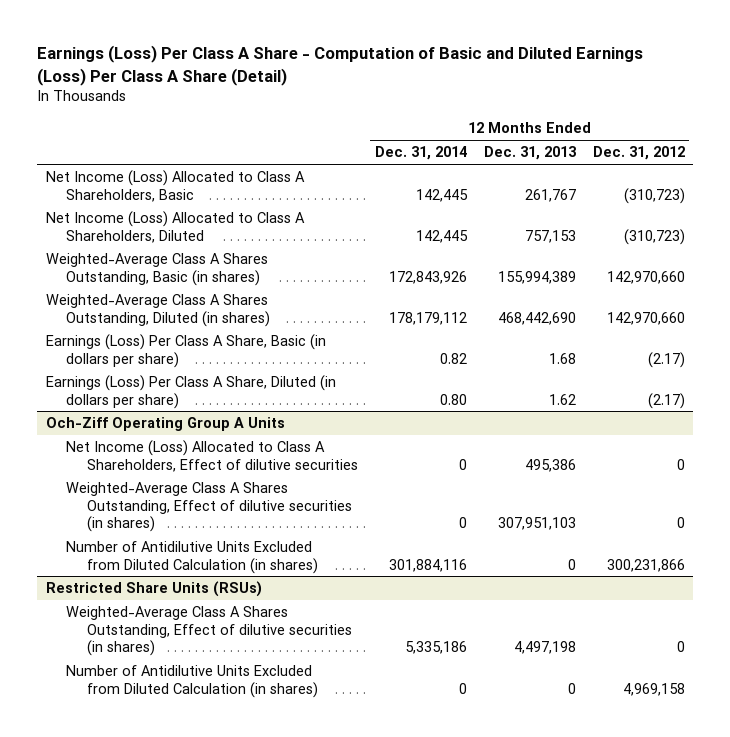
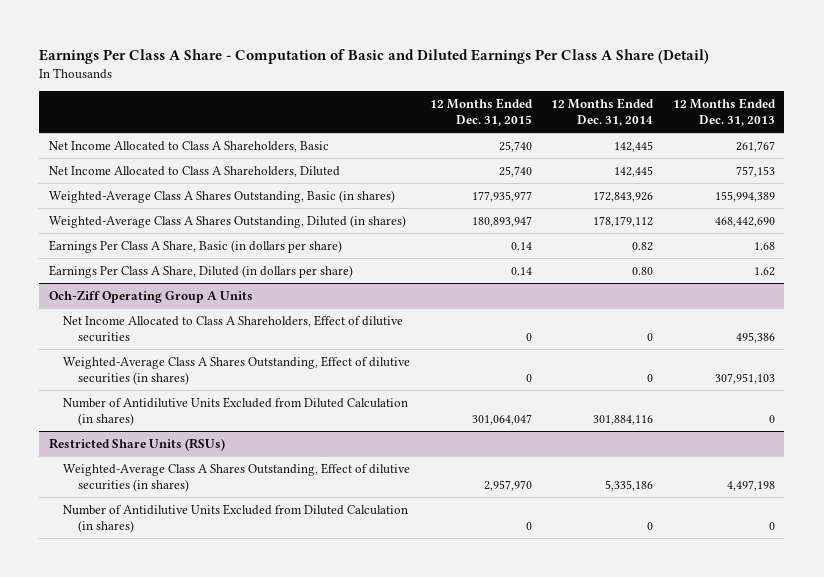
- Earnings (Loss) Per Class A Share - Computation of Basic and Diluted Earnings (Loss) Per Class A Share (Detail)
+ Earnings Per Class A Share - Computation of Basic and Diluted Earnings Per Class A Share (Detail)
- | 12 Months Ended Dec. 31, 2014 | 12 Months Ended Dec. 31, 2013 | 12 Months Ended Dec. 31, 2012
+ | 12 Months Ended Dec. 31, 2015 | 12 Months Ended Dec. 31, 2014 | 12 Months Ended Dec. 31, 2013
- Net Income (Loss) Allocated to Class A Shareholders, Basic | 142,445 | 261,767 | (310,723)
- Net Income (Loss) Allocated to Class A Shareholders, Diluted | 142,445 | 757,153 | (310,723)
+ Net Income Allocated to Class A Shareholders, Basic | 25,740 | 142,445 | 261,767
+ Net Income Allocated to Class A Shareholders, Diluted | 25,740 | 142,445 | 757,153
- Earnings (Loss) Per Class A Share, Basic (in dollars per share) | 0.82 | 1.68 | (2.17)
- Earnings (Loss) Per Class A Share, Diluted (in dollars per share) | 0.80 | 1.62 | (2.17)
+ Earnings Per Class A Share, Basic (in dollars per share) | 0.14 | 0.82 | 1.68
+ Earnings Per Class A Share, Diluted (in dollars per share) | 0.14 | 0.80 | 1.62
@ Och-Ziff Operating Group A Units
- Net Income (Loss) Allocated to Class A Shareholders, Effect of dilutive securities | 0 | 495,386 | 0
+ Net Income Allocated to Class A Shareholders, Effect of dilutive securities | 0 | 0 | 495,386

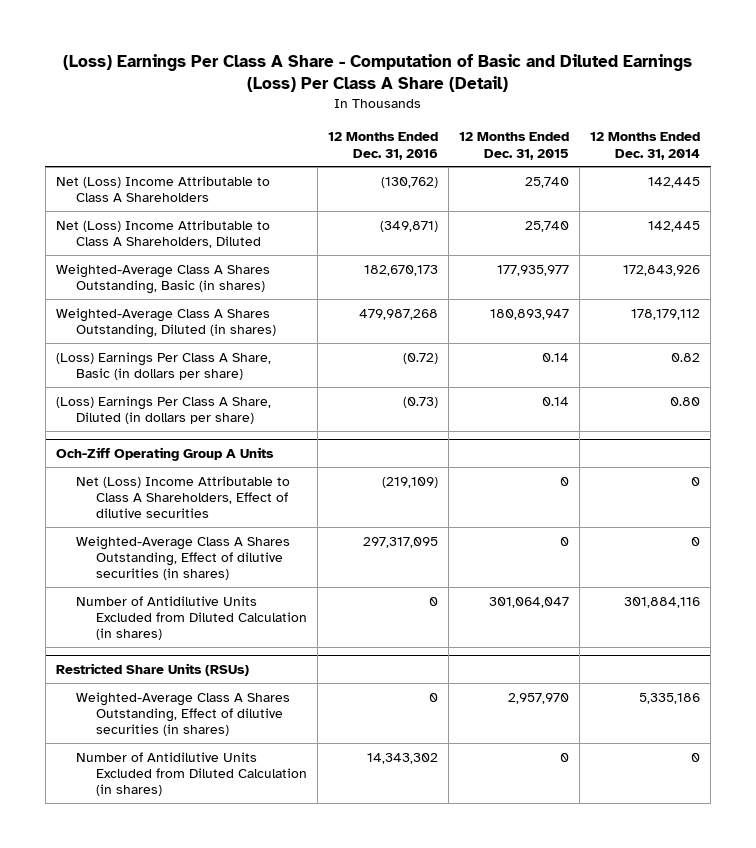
- Earnings Per Class A Share - Computation of Basic and Diluted Earnings Per Class A Share (Detail)
+ (Loss) Earnings Per Class A Share - Computation of Basic and Diluted Earnings (Loss) Per Class A Share (Detail)
- | 12 Months Ended Dec. 31, 2015 | 12 Months Ended Dec. 31, 2014 | 12 Months Ended Dec. 31, 2013
+ | 12 Months Ended Dec. 31, 2016 | 12 Months Ended Dec. 31, 2015 | 12 Months Ended Dec. 31, 2014
- Net Income Allocated to Class A Shareholders, Basic | 25,740 | 142,445 | 261,767
- Net Income Allocated to Class A Shareholders, Diluted | 25,740 | 142,445 | 757,153
+ Net (Loss) Income Attributable to Class A Shareholders | (130,762) | 25,740 | 142,445
+ Net (Loss) Income Attributable to Class A Shareholders, Diluted | (349,871) | 25,740 | 142,445
- Earnings Per Class A Share, Basic (in dollars per share) | 0.14 | 0.82 | 1.68
- Earnings Per Class A Share, Diluted (in dollars per share) | 0.14 | 0.80 | 1.62
+ (Loss) Earnings Per Class A Share, Basic (in dollars per share) | (0.72) | 0.14 | 0.82
+ (Loss) Earnings Per Class A Share, Diluted (in dollars per share) | (0.73) | 0.14 | 0.80
@ Och-Ziff Operating Group A Units
- Net Income Allocated to Class A Shareholders, Effect of dilutive securities | 0 | 0 | 495,386
+ Net (Loss) Income Attributable to Class A Shareholders, Effect of dilutive securities | (219,109) | 0 | 0

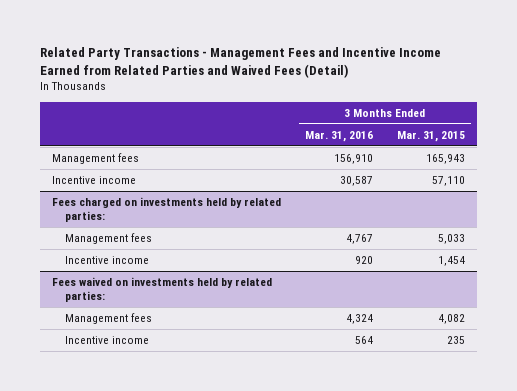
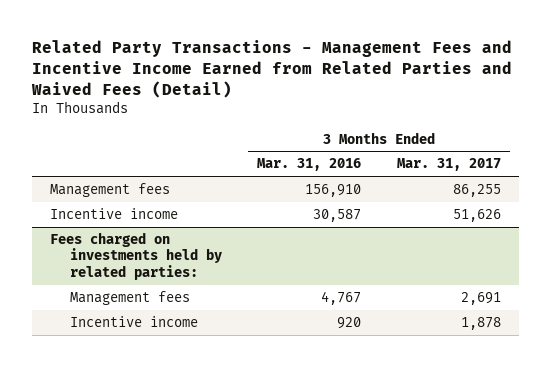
- | 3 Months Ended Mar. 31, 2016 | 3 Months Ended Mar. 31, 2015
+ | 3 Months Ended Mar. 31, 2016 | 3 Months Ended Mar. 31, 2017
- Fees waived on investments held by related parties:
- Management fees | 4,324 | 4,082
- Incentive income | 564 | 235

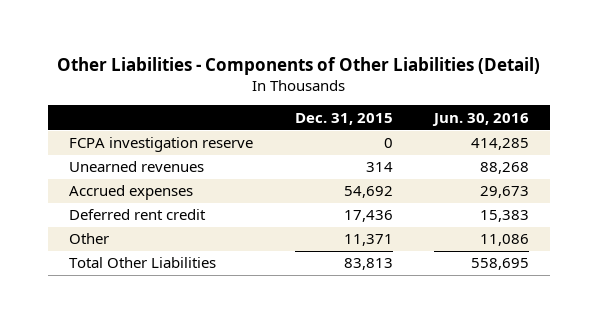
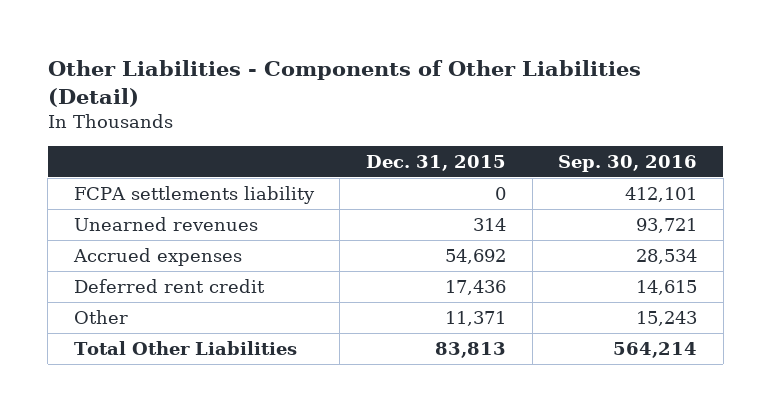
- | Dec. 31, 2015 | Jun. 30, 2016
+ | Dec. 31, 2015 | Sep. 30, 2016
- FCPA investigation reserve | 0 | 414,285
+ FCPA settlements liability | 0 | 412,101

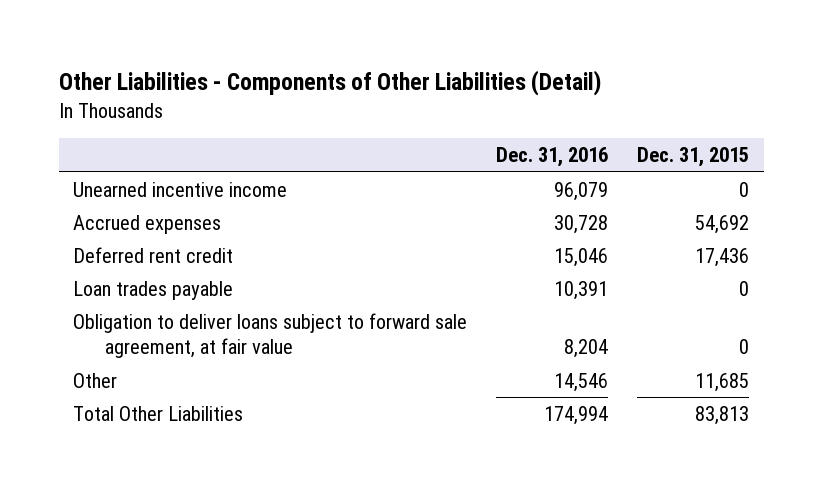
- | Dec. 31, 2015 | Sep. 30, 2016
+ | Dec. 31, 2016 | Dec. 31, 2015
- FCPA settlements liability | 0 | 412,101
- Unearned revenues | 314 | 93,721
+ Unearned incentive income | 96,079 | 0
- Other | 11,371 | 15,243
+ Loan trades payable | 10,391 | 0
+ Obligation to deliver loans subject to forward sale agreement, at fair value | 8,204 | 0
+ Other | 14,546 | 11,685

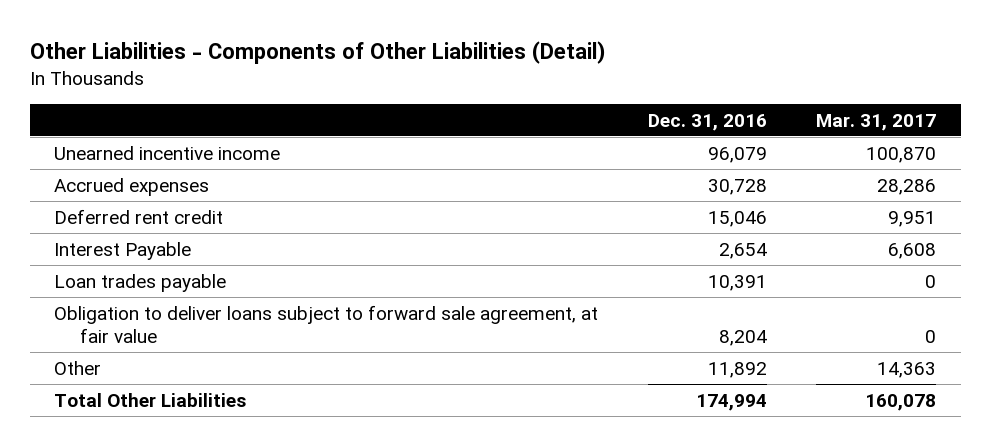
- | Dec. 31, 2016 | Dec. 31, 2015
+ | Dec. 31, 2016 | Mar. 31, 2017
+ Interest Payable | 2,654 | 6,608
- Other | 14,546 | 11,685
+ Other | 11,892 | 14,363

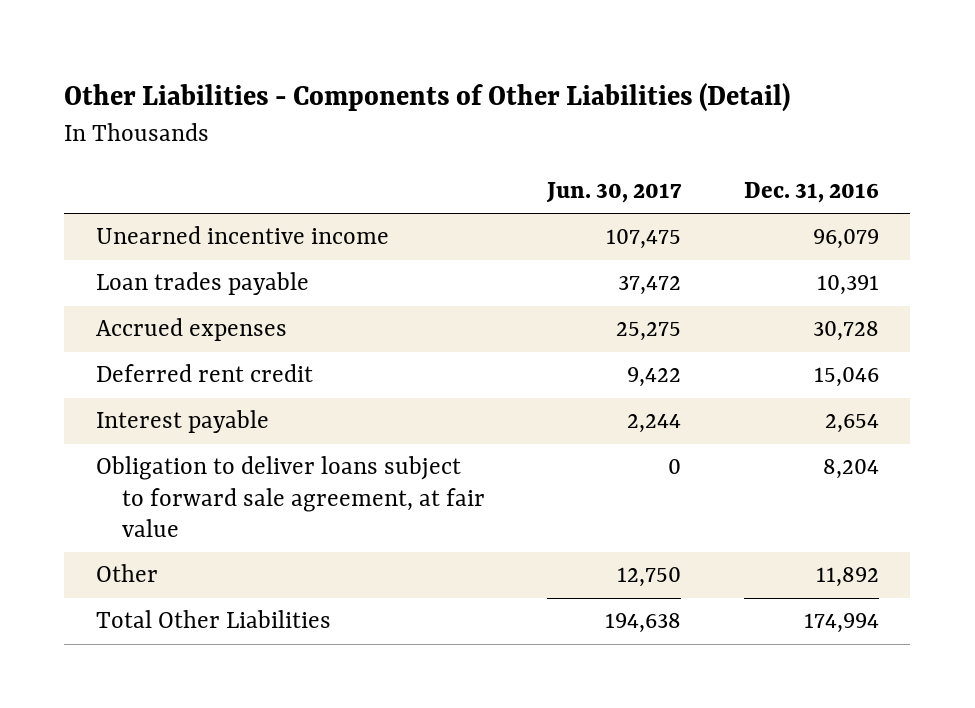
- | Dec. 31, 2016 | Mar. 31, 2017
+ | Jun. 30, 2017 | Dec. 31, 2016
moved up: Loan trades payable | 37,472 | 10,391
- Interest Payable | 2,654 | 6,608
+ Interest payable | 2,244 | 2,654

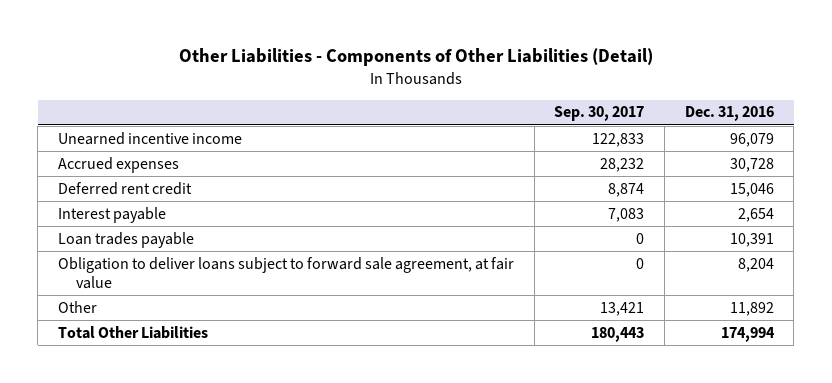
- | Jun. 30, 2017 | Dec. 31, 2016
+ | Sep. 30, 2017 | Dec. 31, 2016
moved down: Loan trades payable | 0 | 10,391

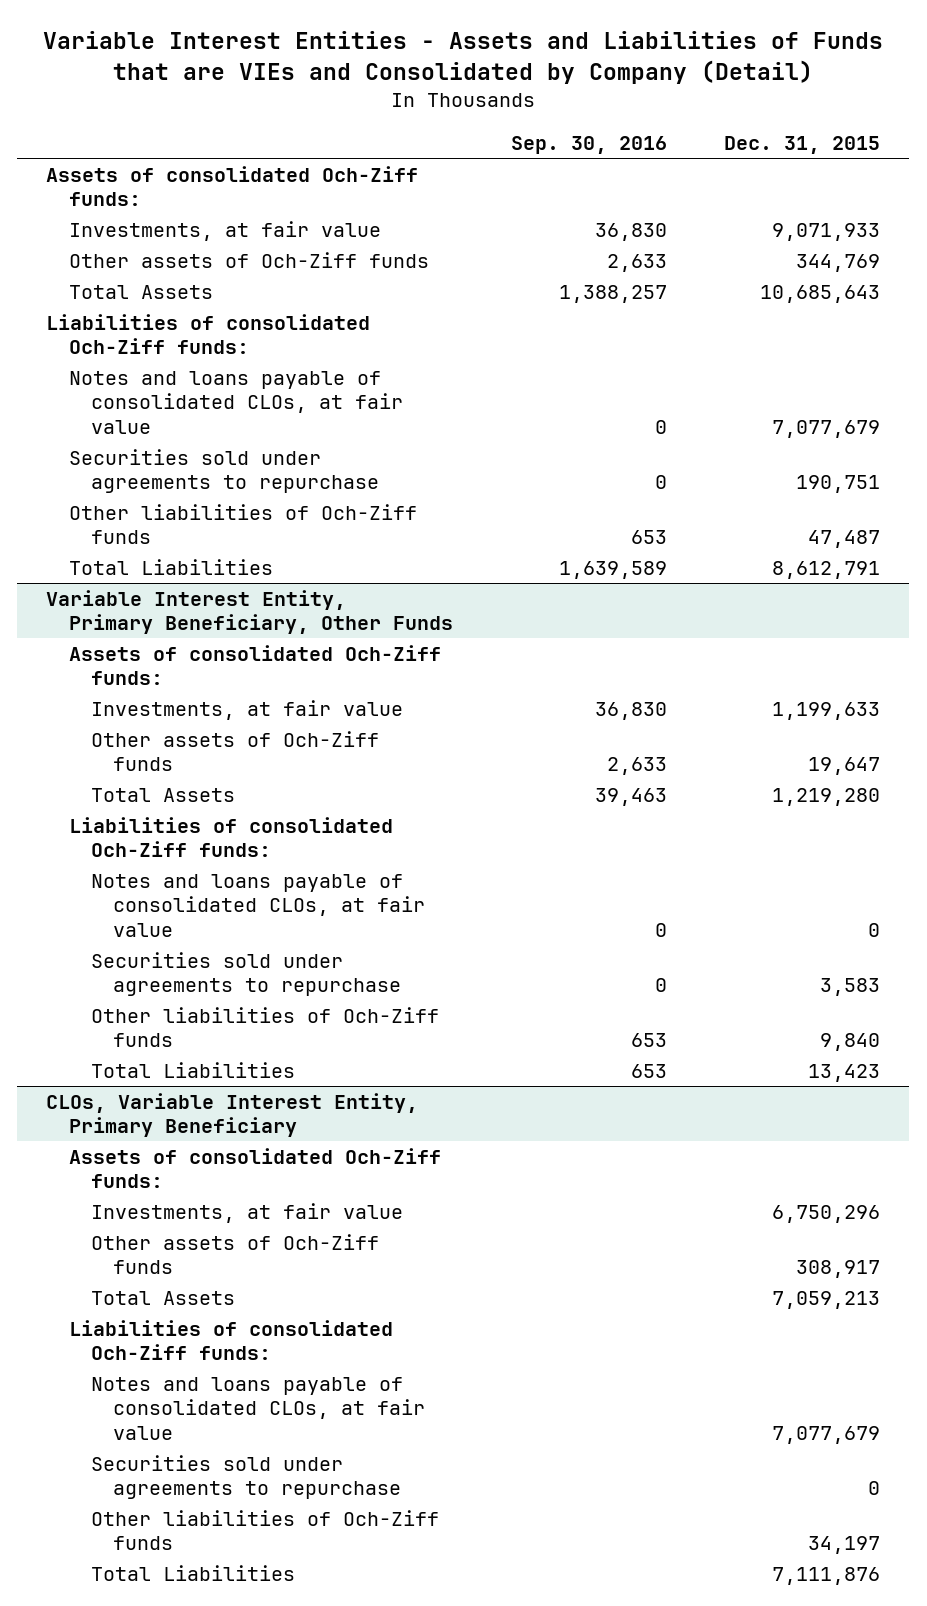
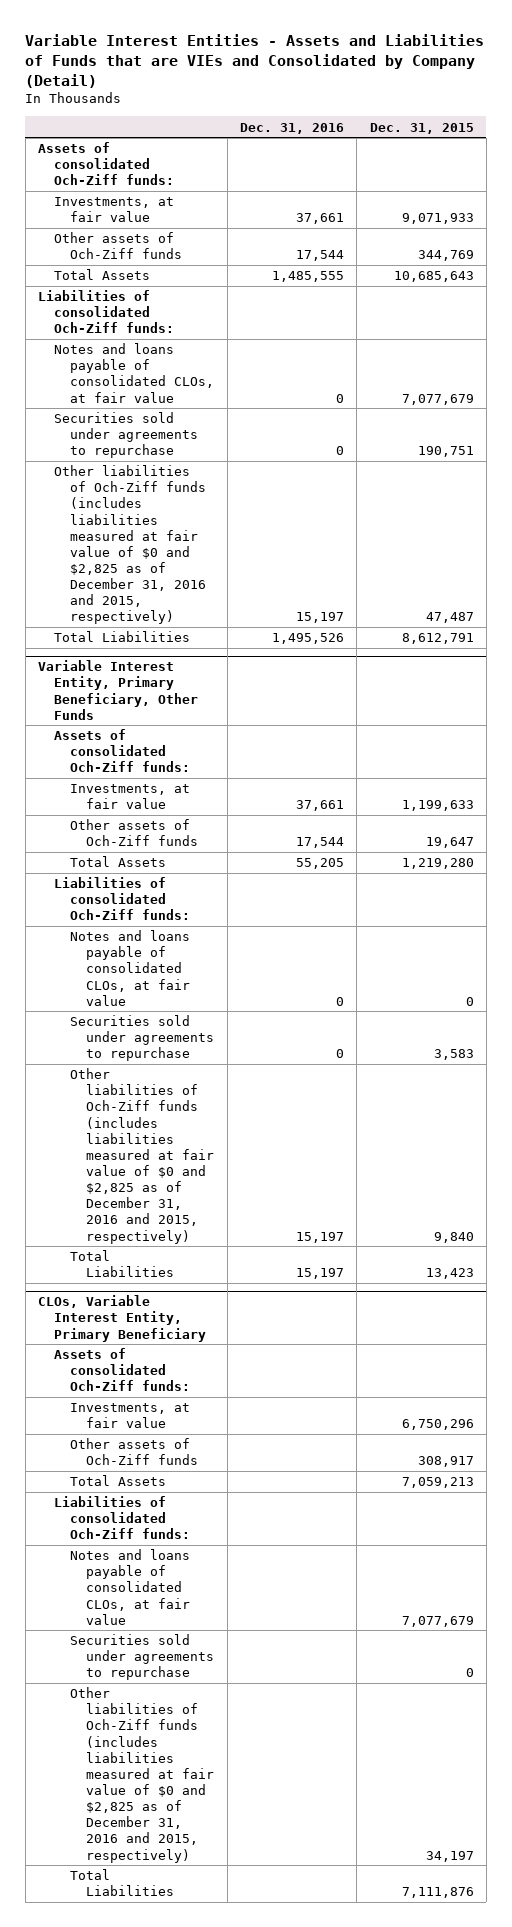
- | Sep. 30, 2016 | Dec. 31, 2015
+ | Dec. 31, 2016 | Dec. 31, 2015
- Other liabilities of Och-Ziff funds | 653 | 47,487
+ Other liabilities of Och-Ziff funds (includes liabilities measured at fair value of $0 and $2,825 as of December 31, 2016 and 2015, respectively) | 15,197 | 47,487
@ Variable Interest Entity, Primary Beneficiary, Other Funds
- Other liabilities of Och-Ziff funds | 653 | 9,840
+ Other liabilities of Och-Ziff funds (includes liabilities measured at fair value of $0 and $2,825 as of December 31, 2016 and 2015, respectively) | 15,197 | 9,840
@ CLOs, Variable Interest Entity, Primary Beneficiary
- Other liabilities of Och-Ziff funds | | 34,197
+ Other liabilities of Och-Ziff funds (includes liabilities measured at fair value of $0 and $2,825 as of December 31, 2016 and 2015, respectively) | | 34,197

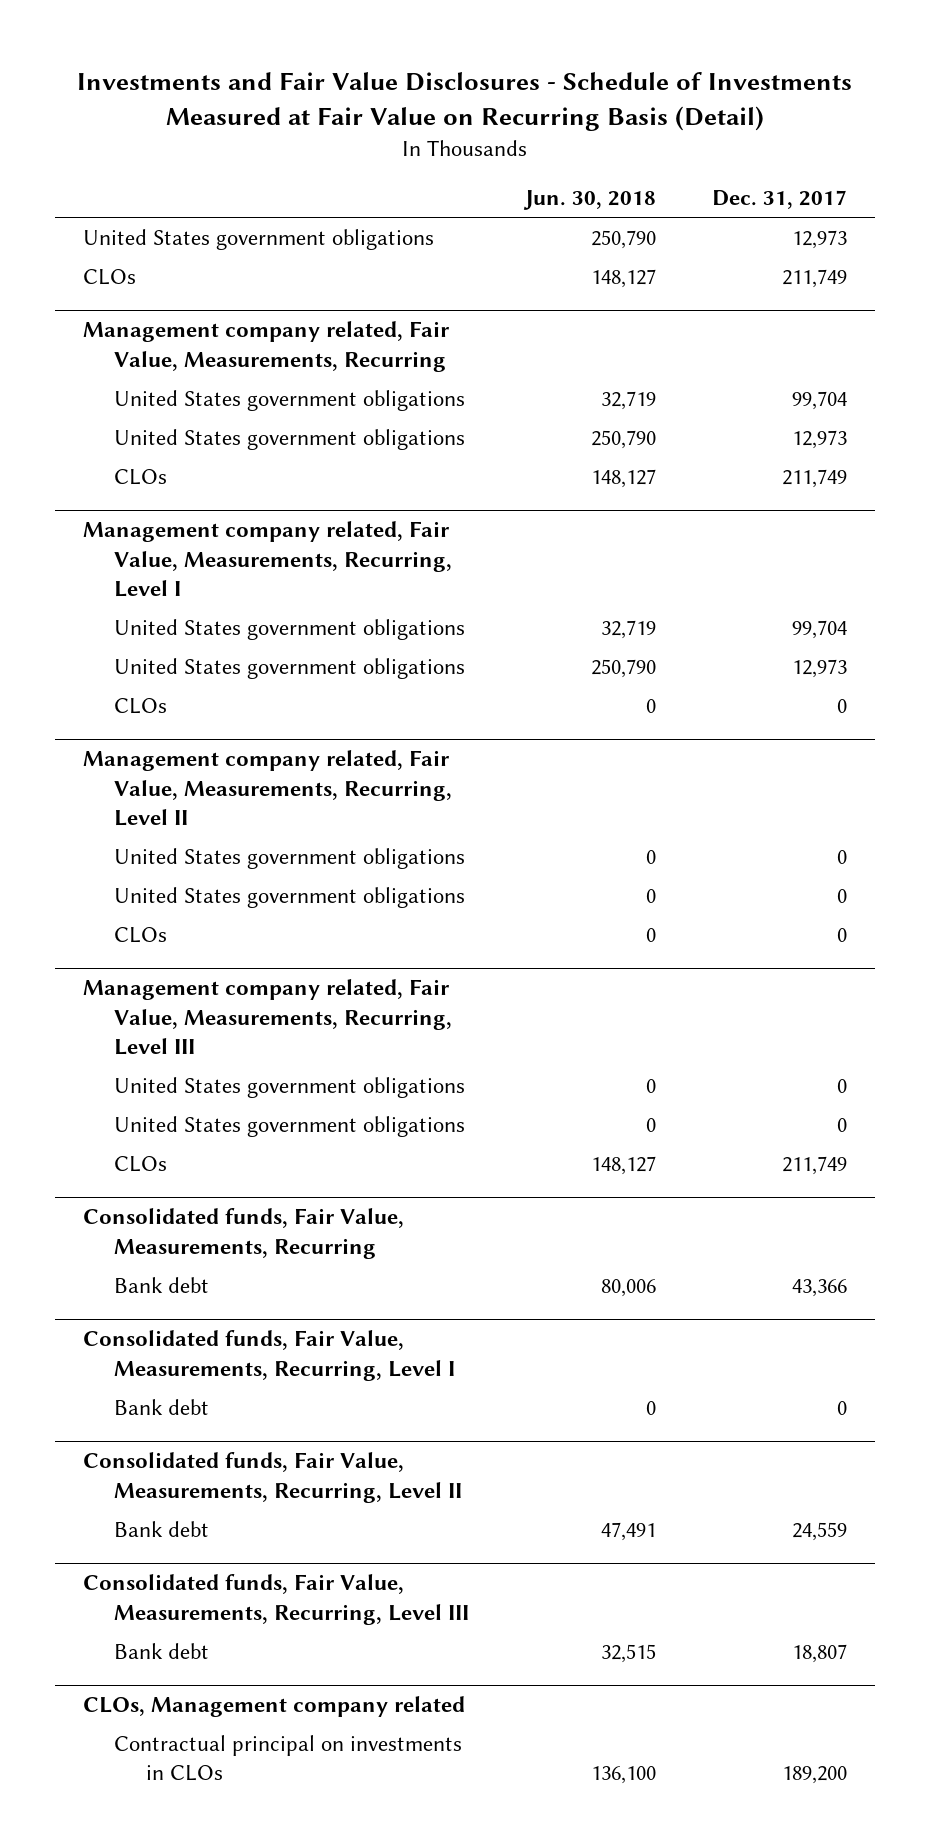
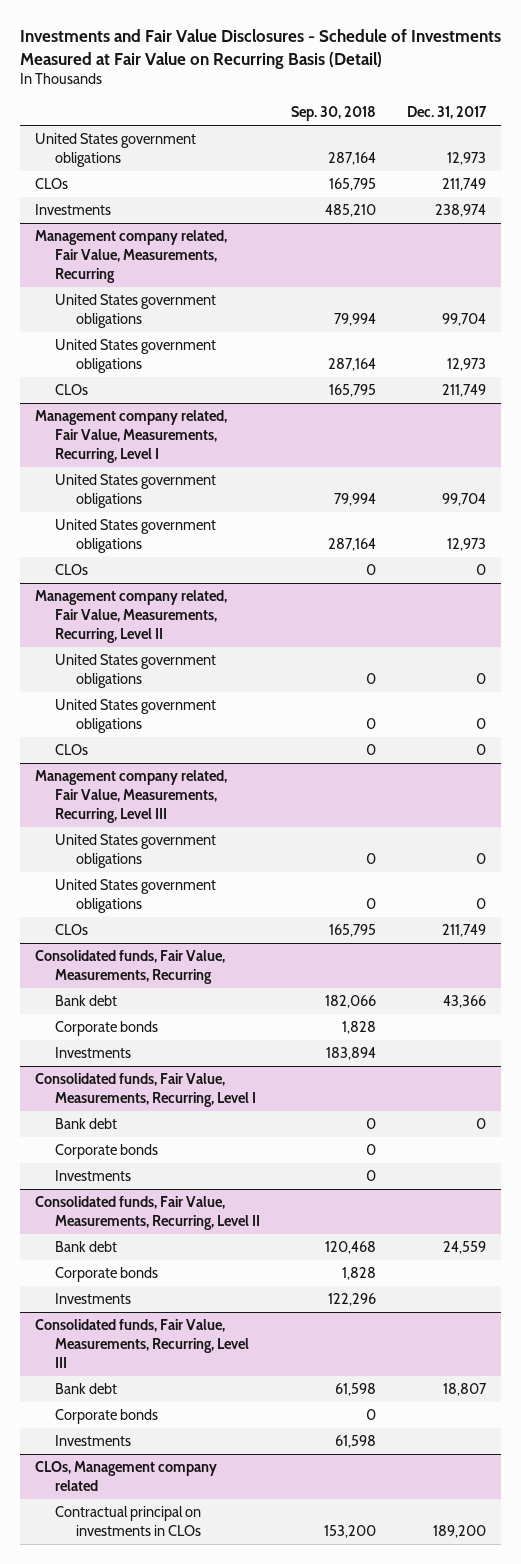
- | Jun. 30, 2018 | Dec. 31, 2017
+ | Sep. 30, 2018 | Dec. 31, 2017
+ Investments | 485,210 | 238,974
@ Consolidated funds, Fair Value, Measurements, Recurring
+ Corporate bonds | 1,828 |
+ Investments | 183,894 |
@ Consolidated funds, Fair Value, Measurements, Recurring, Level I
+ Corporate bonds | 0 |
+ Investments | 0 |
@ Consolidated funds, Fair Value, Measurements, Recurring, Level II
+ Corporate bonds | 1,828 |
+ Investments | 122,296 |
@ Consolidated funds, Fair Value, Measurements, Recurring, Level III
+ Corporate bonds | 0 |
+ Investments | 61,598 |

